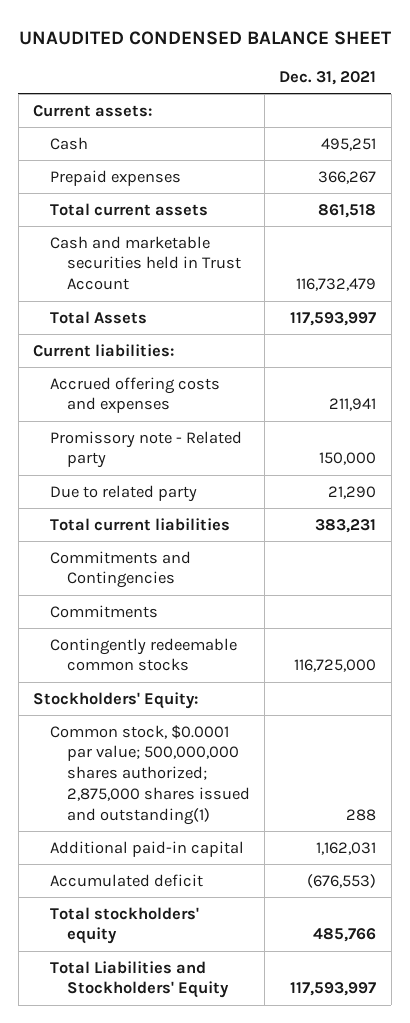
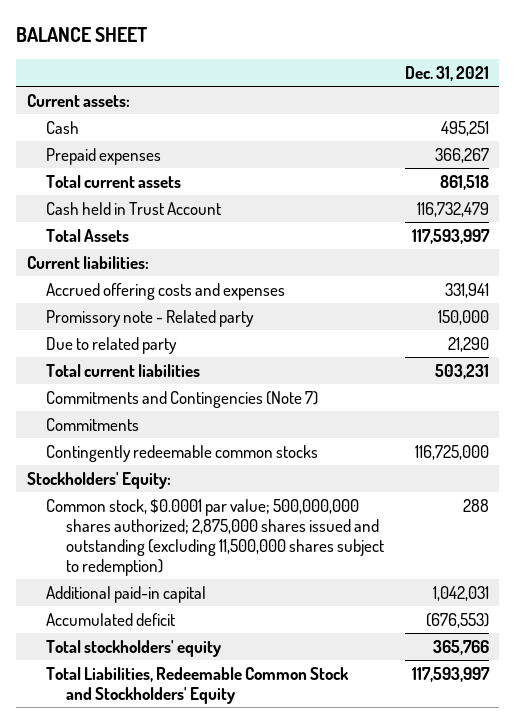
- UNAUDITED CONDENSED BALANCE SHEET
+ BALANCE SHEET
- Cash and marketable securities held in Trust Account | 116,732,479
+ Cash held in Trust Account | 116,732,479
- Accrued offering costs and expenses | 211,941
+ Accrued offering costs and expenses | 331,941
- Total current liabilities | 383,231
- Commitments and Contingencies
+ Total current liabilities | 503,231
+ Commitments and Contingencies (Note 7)
- Common stock, $0.0001 par value; 500,000,000 shares authorized; 2,875,000 shares issued and outstanding(1) | 288
- Additional paid-in capital | 1,162,031
+ Common stock, $0.0001 par value; 500,000,000 shares authorized; 2,875,000 shares issued and outstanding (excluding 11,500,000 shares subject to redemption) | 288
+ Additional paid-in capital | 1,042,031
- Total stockholders' equity | 485,766
- Total Liabilities and Stockholders' Equity | 117,593,997
+ Total stockholders' equity | 365,766
+ Total Liabilities, Redeemable Common Stock and Stockholders' Equity | 117,593,997

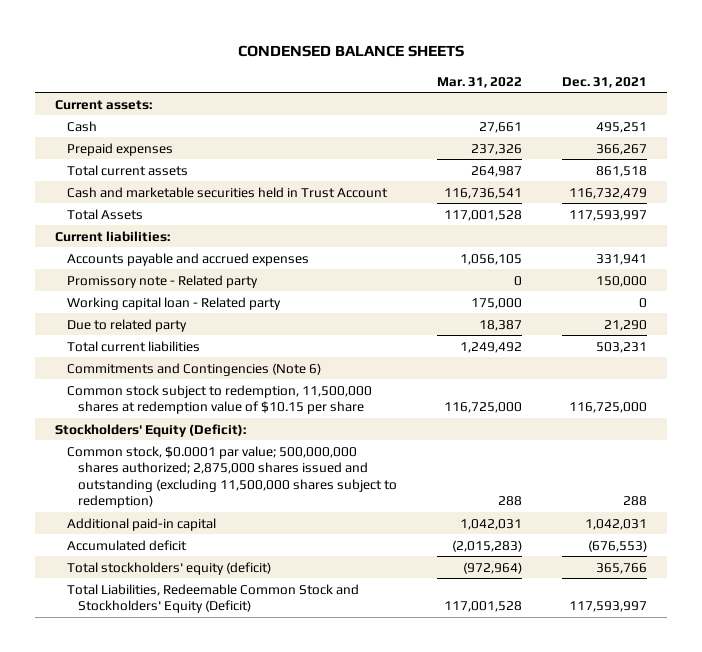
- BALANCE SHEET
+ CONDENSED BALANCE SHEETS
- | Dec. 31, 2021
+ | Mar. 31, 2022 | Dec. 31, 2021
- Cash held in Trust Account | 116,732,479
+ Cash and marketable securities held in Trust Account | 116,736,541 | 116,732,479
- Accrued offering costs and expenses | 331,941
+ Accounts payable and accrued expenses | 1,056,105 | 331,941
+ Working capital loan - Related party | 175,000 | 0
- Commitments and Contingencies (Note 7)
- Commitments
- Contingently redeemable common stocks | 116,725,000
- Stockholders' Equity:
+ Commitments and Contingencies (Note 6)
+ Common stock subject to redemption, 11,500,000 shares at redemption value of $10.15 per share | 116,725,000 | 116,725,000
+ Stockholders' Equity (Deficit):
- Total stockholders' equity | 365,766
- Total Liabilities, Redeemable Common Stock and Stockholders' Equity | 117,593,997
+ Total stockholders' equity (deficit) | (972,964) | 365,766
+ Total Liabilities, Redeemable Common Stock and Stockholders' Equity (Deficit) | 117,001,528 | 117,593,997

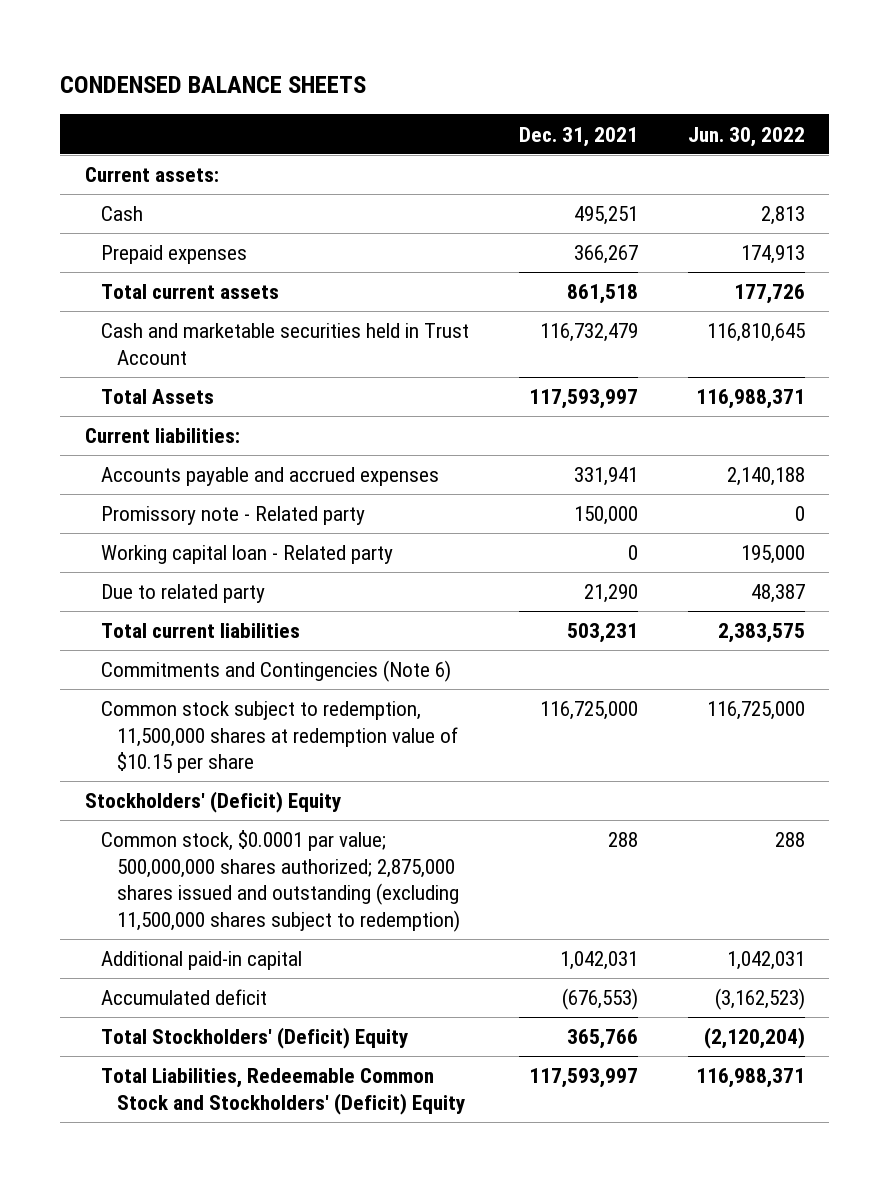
- | Mar. 31, 2022 | Dec. 31, 2021
+ | Dec. 31, 2021 | Jun. 30, 2022
- Stockholders' Equity (Deficit):
+ Stockholders' (Deficit) Equity
- Total stockholders' equity (deficit) | (972,964) | 365,766
- Total Liabilities, Redeemable Common Stock and Stockholders' Equity (Deficit) | 117,001,528 | 117,593,997
+ Total Stockholders' (Deficit) Equity | 365,766 | (2,120,204)
+ Total Liabilities, Redeemable Common Stock and Stockholders' (Deficit) Equity | 117,593,997 | 116,988,371

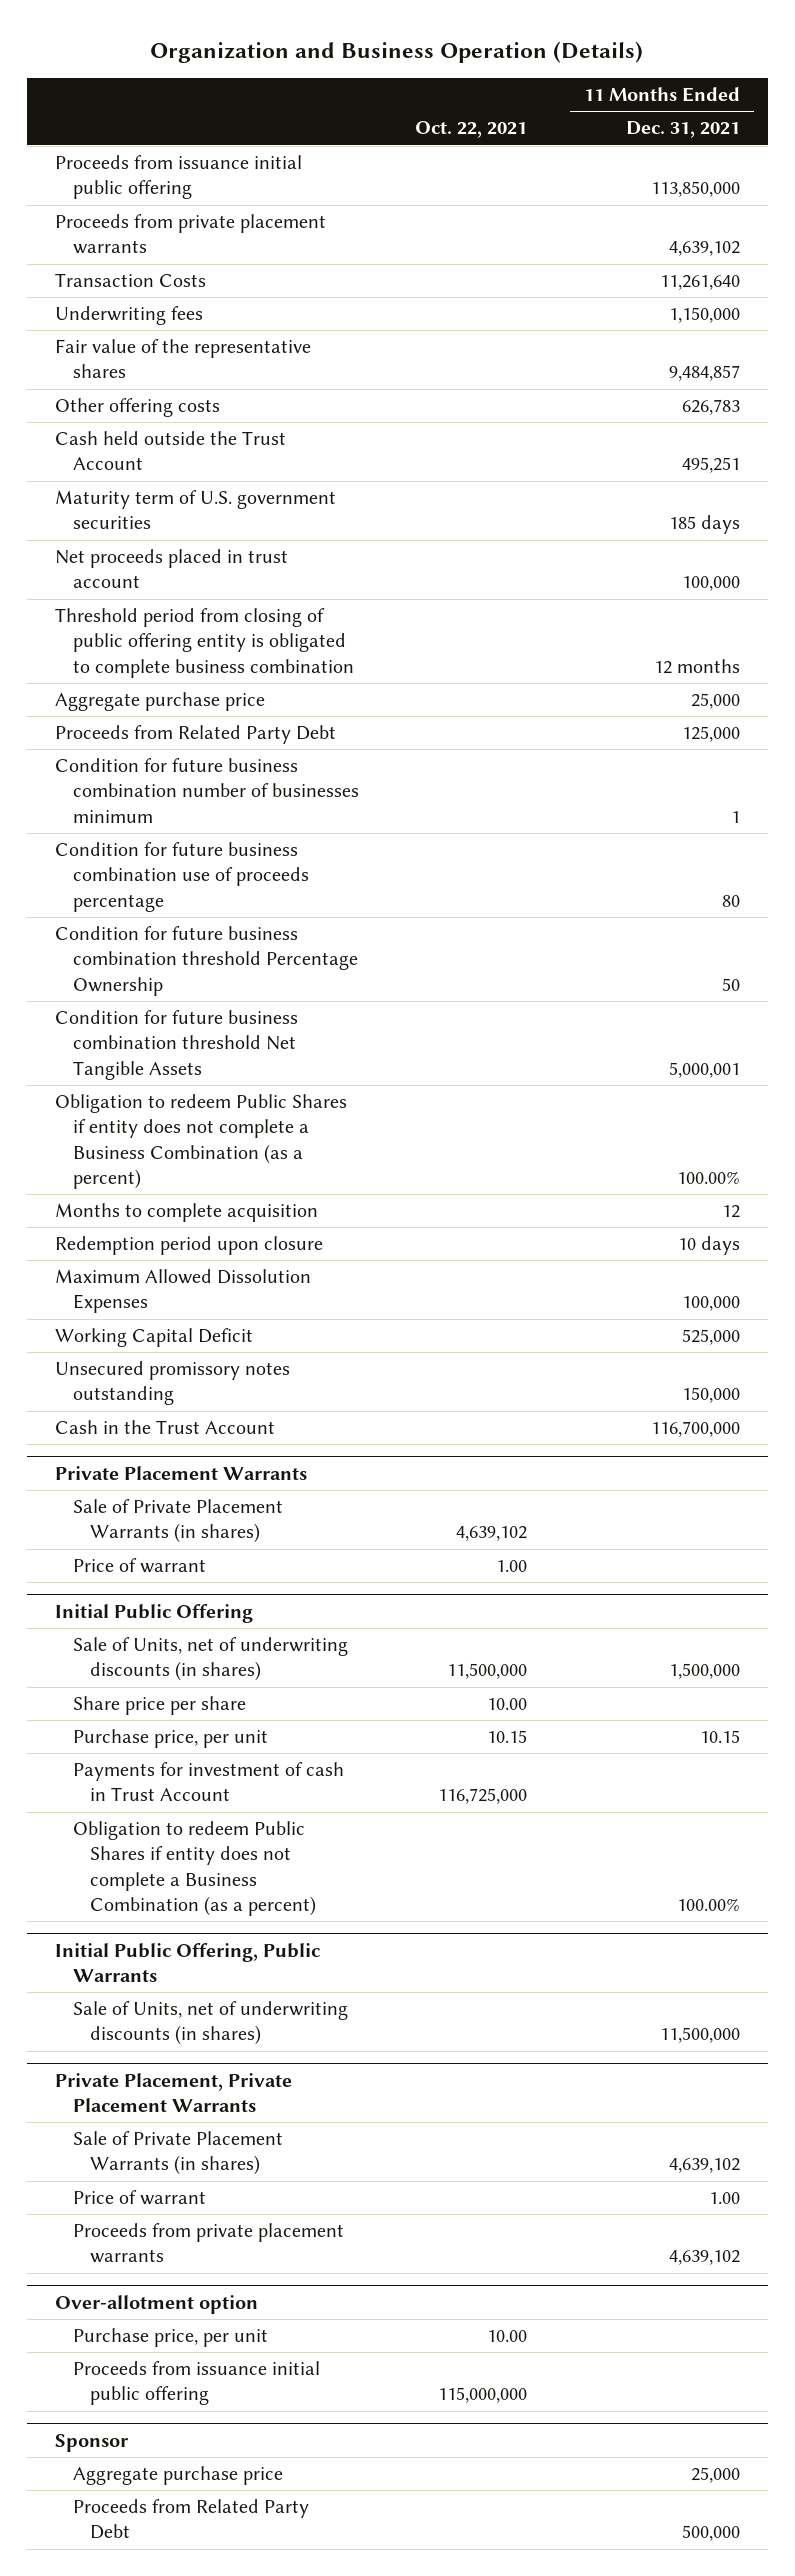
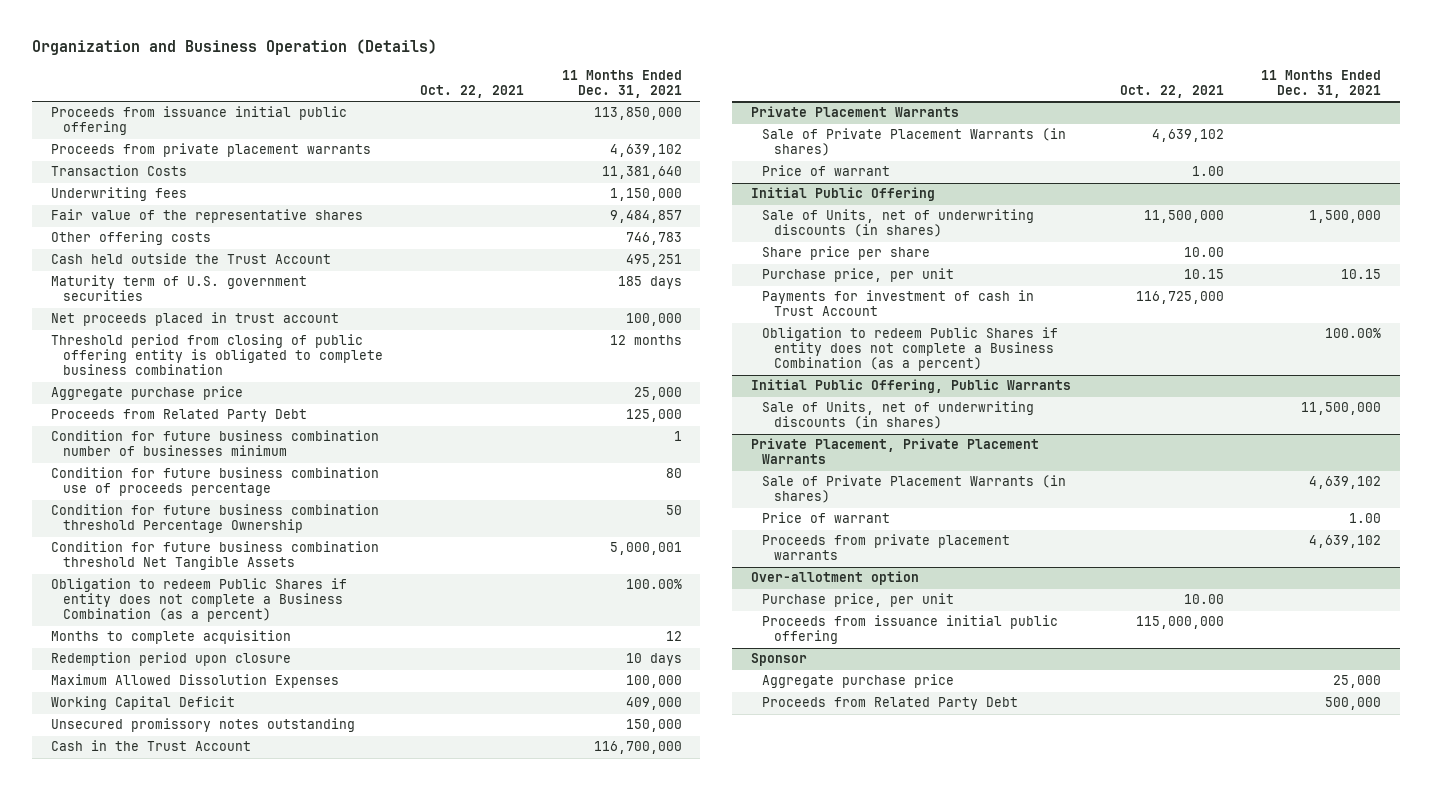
- Transaction Costs | | 11,261,640
+ Transaction Costs | | 11,381,640
- Other offering costs | | 626,783
+ Other offering costs | | 746,783
- Working Capital Deficit | | 525,000
+ Working Capital Deficit | | 409,000

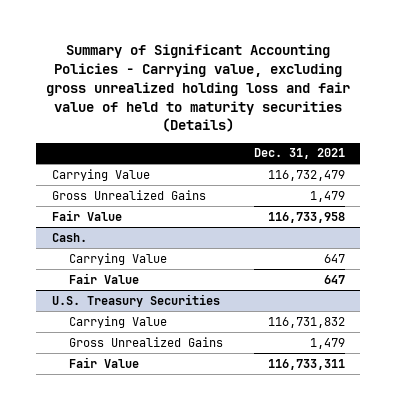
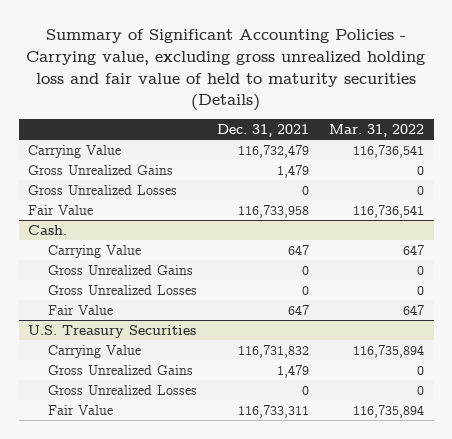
- | Dec. 31, 2021
+ | Dec. 31, 2021 | Mar. 31, 2022
+ Gross Unrealized Losses | 0 | 0
@ Cash.
+ Gross Unrealized Gains | 0 | 0
+ Gross Unrealized Losses | 0 | 0
@ U.S. Treasury Securities
+ Gross Unrealized Losses | 0 | 0

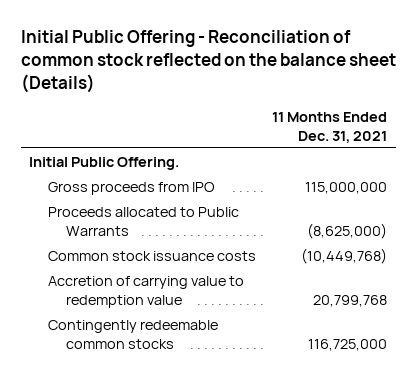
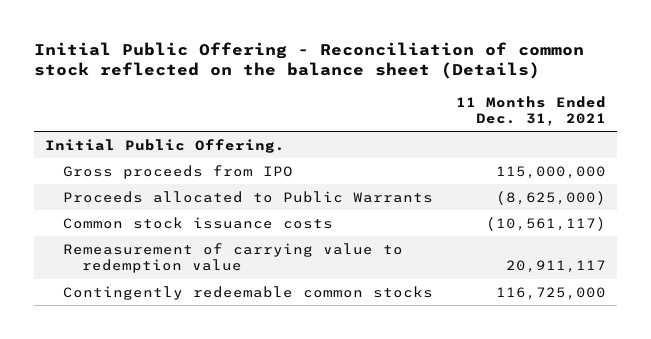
- Common stock issuance costs | (10,449,768)
- Accretion of carrying value to redemption value | 20,799,768
+ Common stock issuance costs | (10,561,117)
+ Remeasurement of carrying value to redemption value | 20,911,117

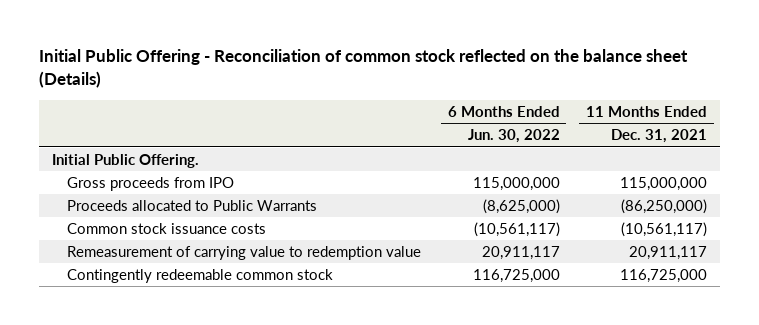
- | 11 Months Ended Dec. 31, 2021
+ | 6 Months Ended Jun. 30, 2022 | 11 Months Ended Dec. 31, 2021
- Proceeds allocated to Public Warrants | (8,625,000)
+ Proceeds allocated to Public Warrants | (8,625,000) | (86,250,000)
- Contingently redeemable common stocks | 116,725,000
+ Contingently redeemable common stock | 116,725,000 | 116,725,000

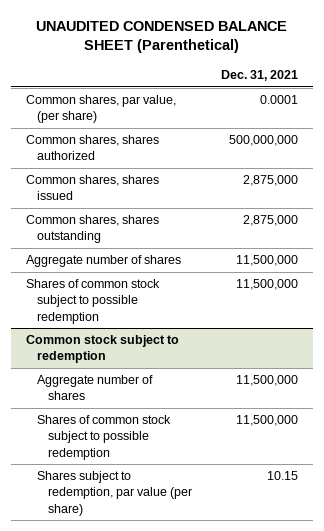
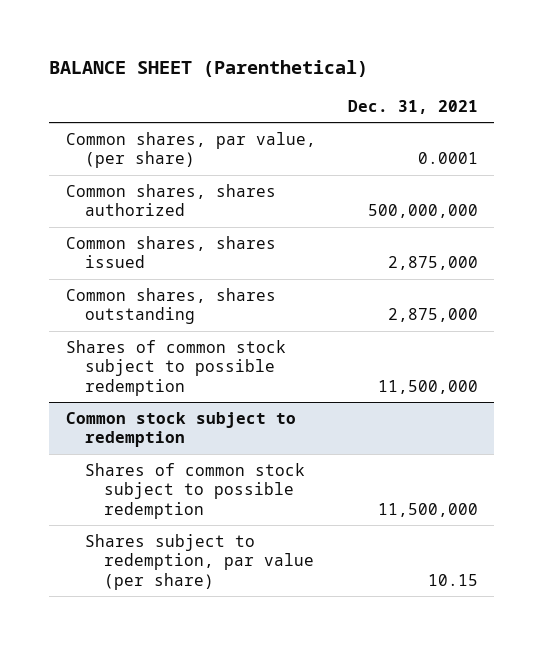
- UNAUDITED CONDENSED BALANCE SHEET (Parenthetical)
+ BALANCE SHEET (Parenthetical)
- Aggregate number of shares | 11,500,000
@ Common stock subject to redemption
- Aggregate number of shares | 11,500,000

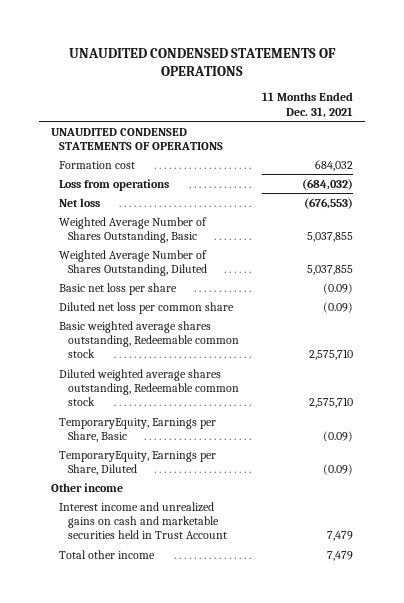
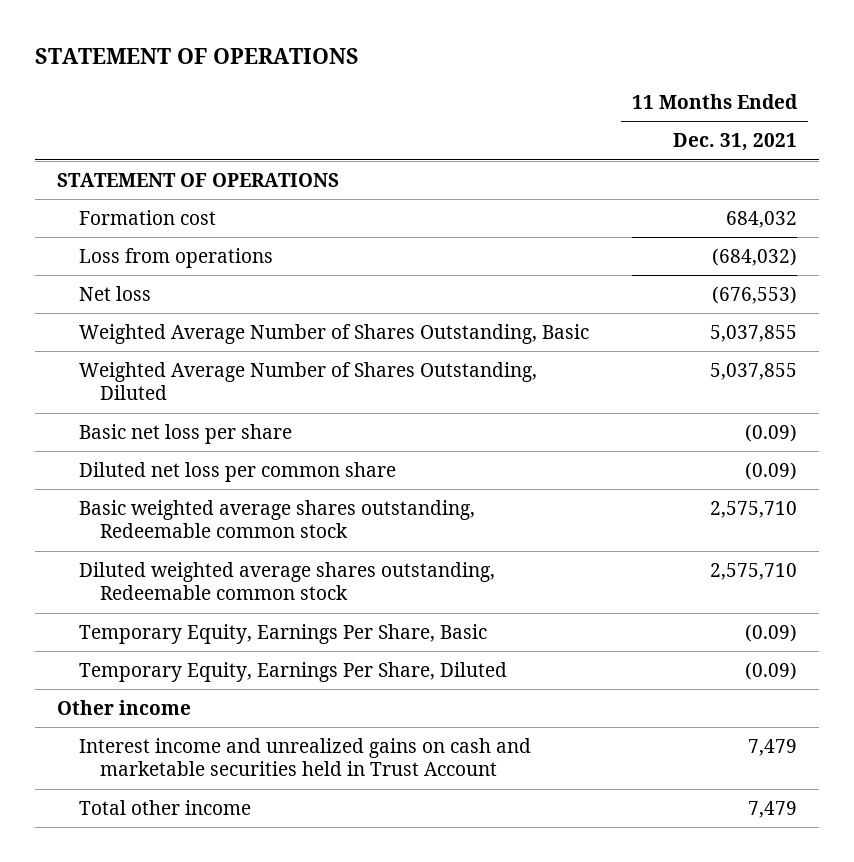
- UNAUDITED CONDENSED STATEMENTS OF OPERATIONS
+ STATEMENT OF OPERATIONS
- UNAUDITED CONDENSED STATEMENTS OF OPERATIONS
+ STATEMENT OF OPERATIONS
- TemporaryEquity, Earnings per Share, Basic | (0.09)
- TemporaryEquity, Earnings per Share, Diluted | (0.09)
+ Temporary Equity, Earnings Per Share, Basic | (0.09)
+ Temporary Equity, Earnings Per Share, Diluted | (0.09)

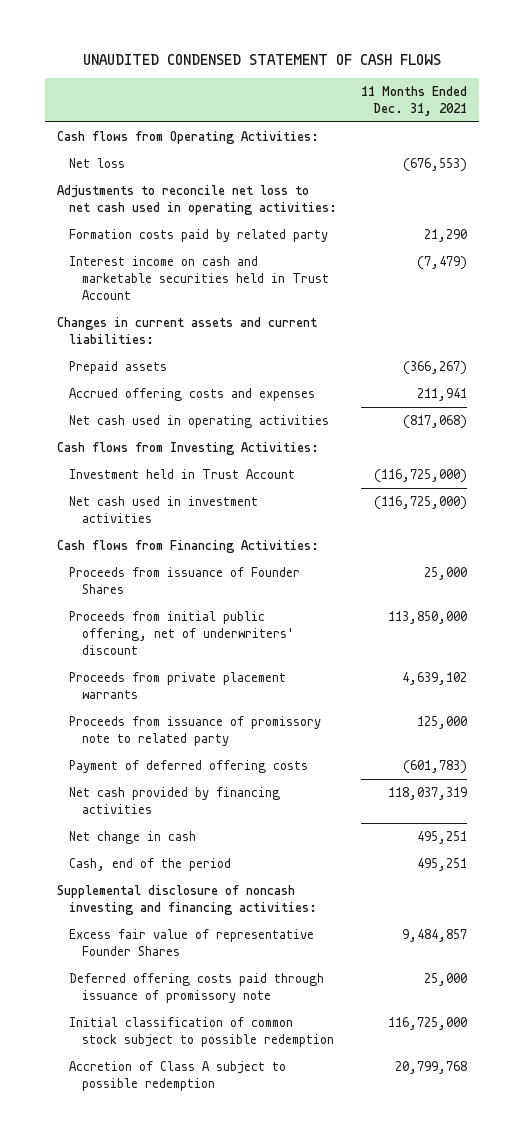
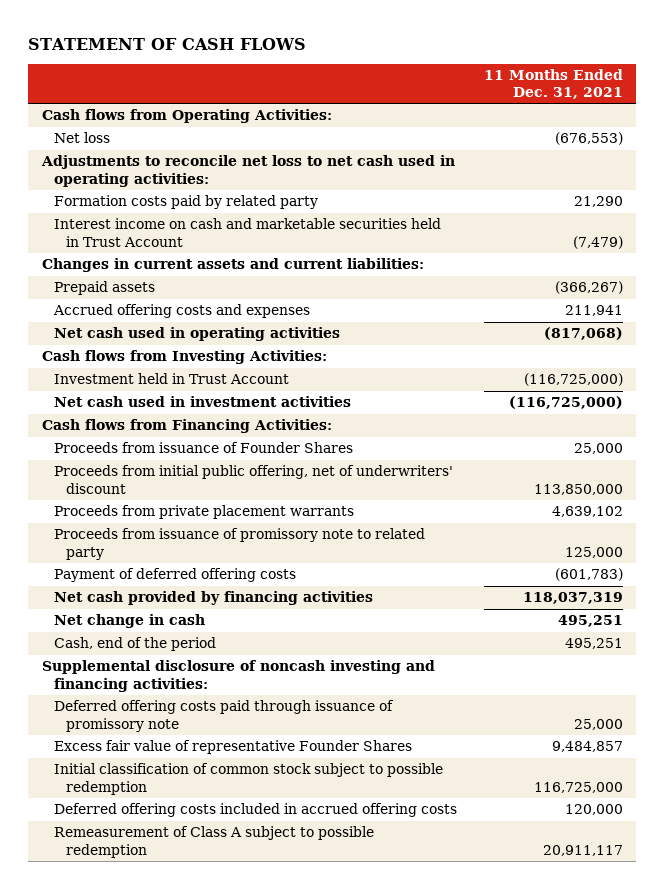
- UNAUDITED CONDENSED STATEMENT OF CASH FLOWS
+ STATEMENT OF CASH FLOWS
moved down: Excess fair value of representative Founder Shares | 9,484,857
- Accretion of Class A subject to possible redemption | 20,799,768
+ Deferred offering costs included in accrued offering costs | 120,000
+ Remeasurement of Class A subject to possible redemption | 20,911,117

